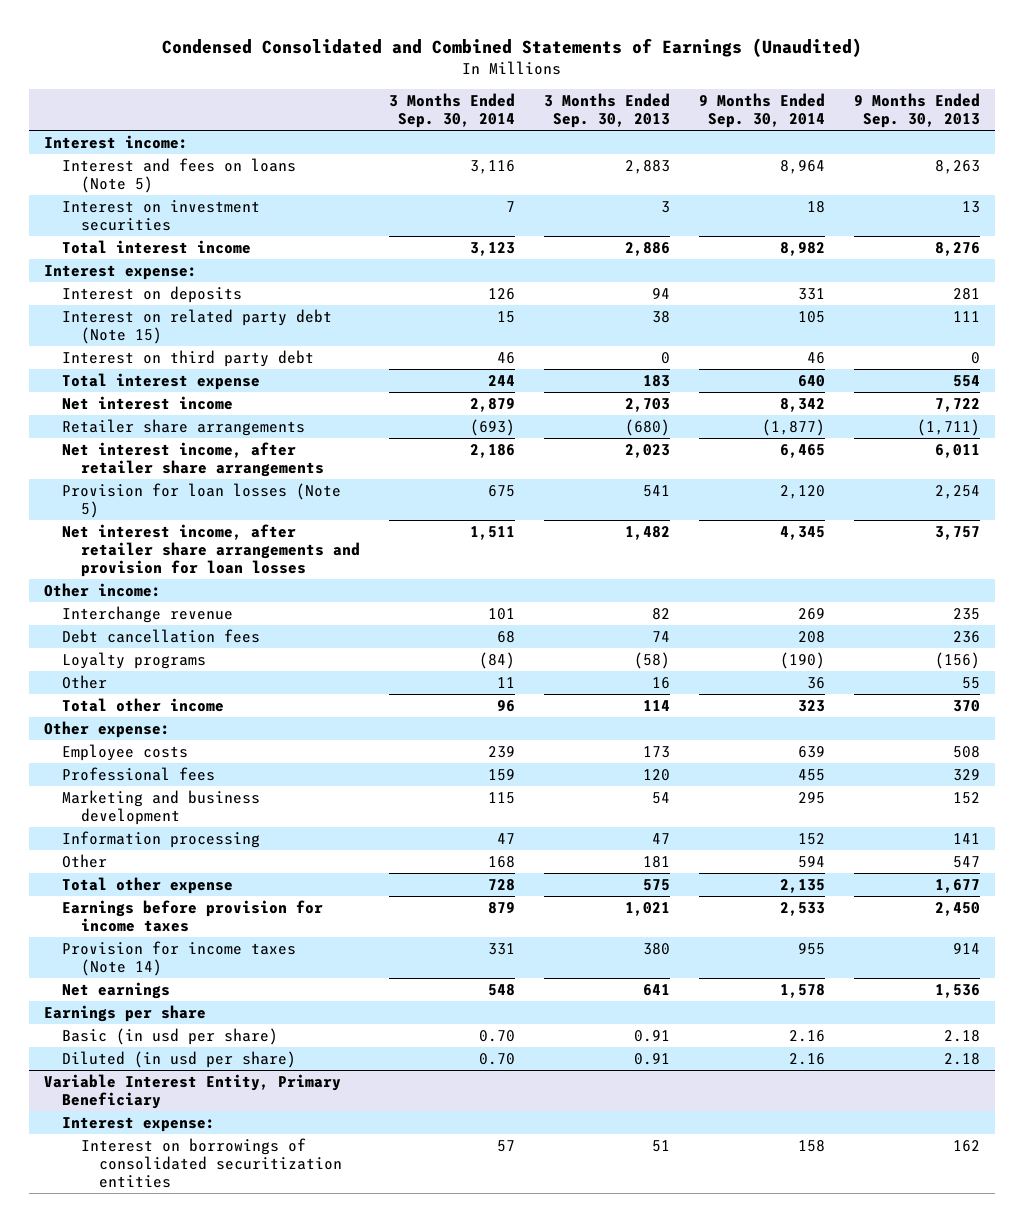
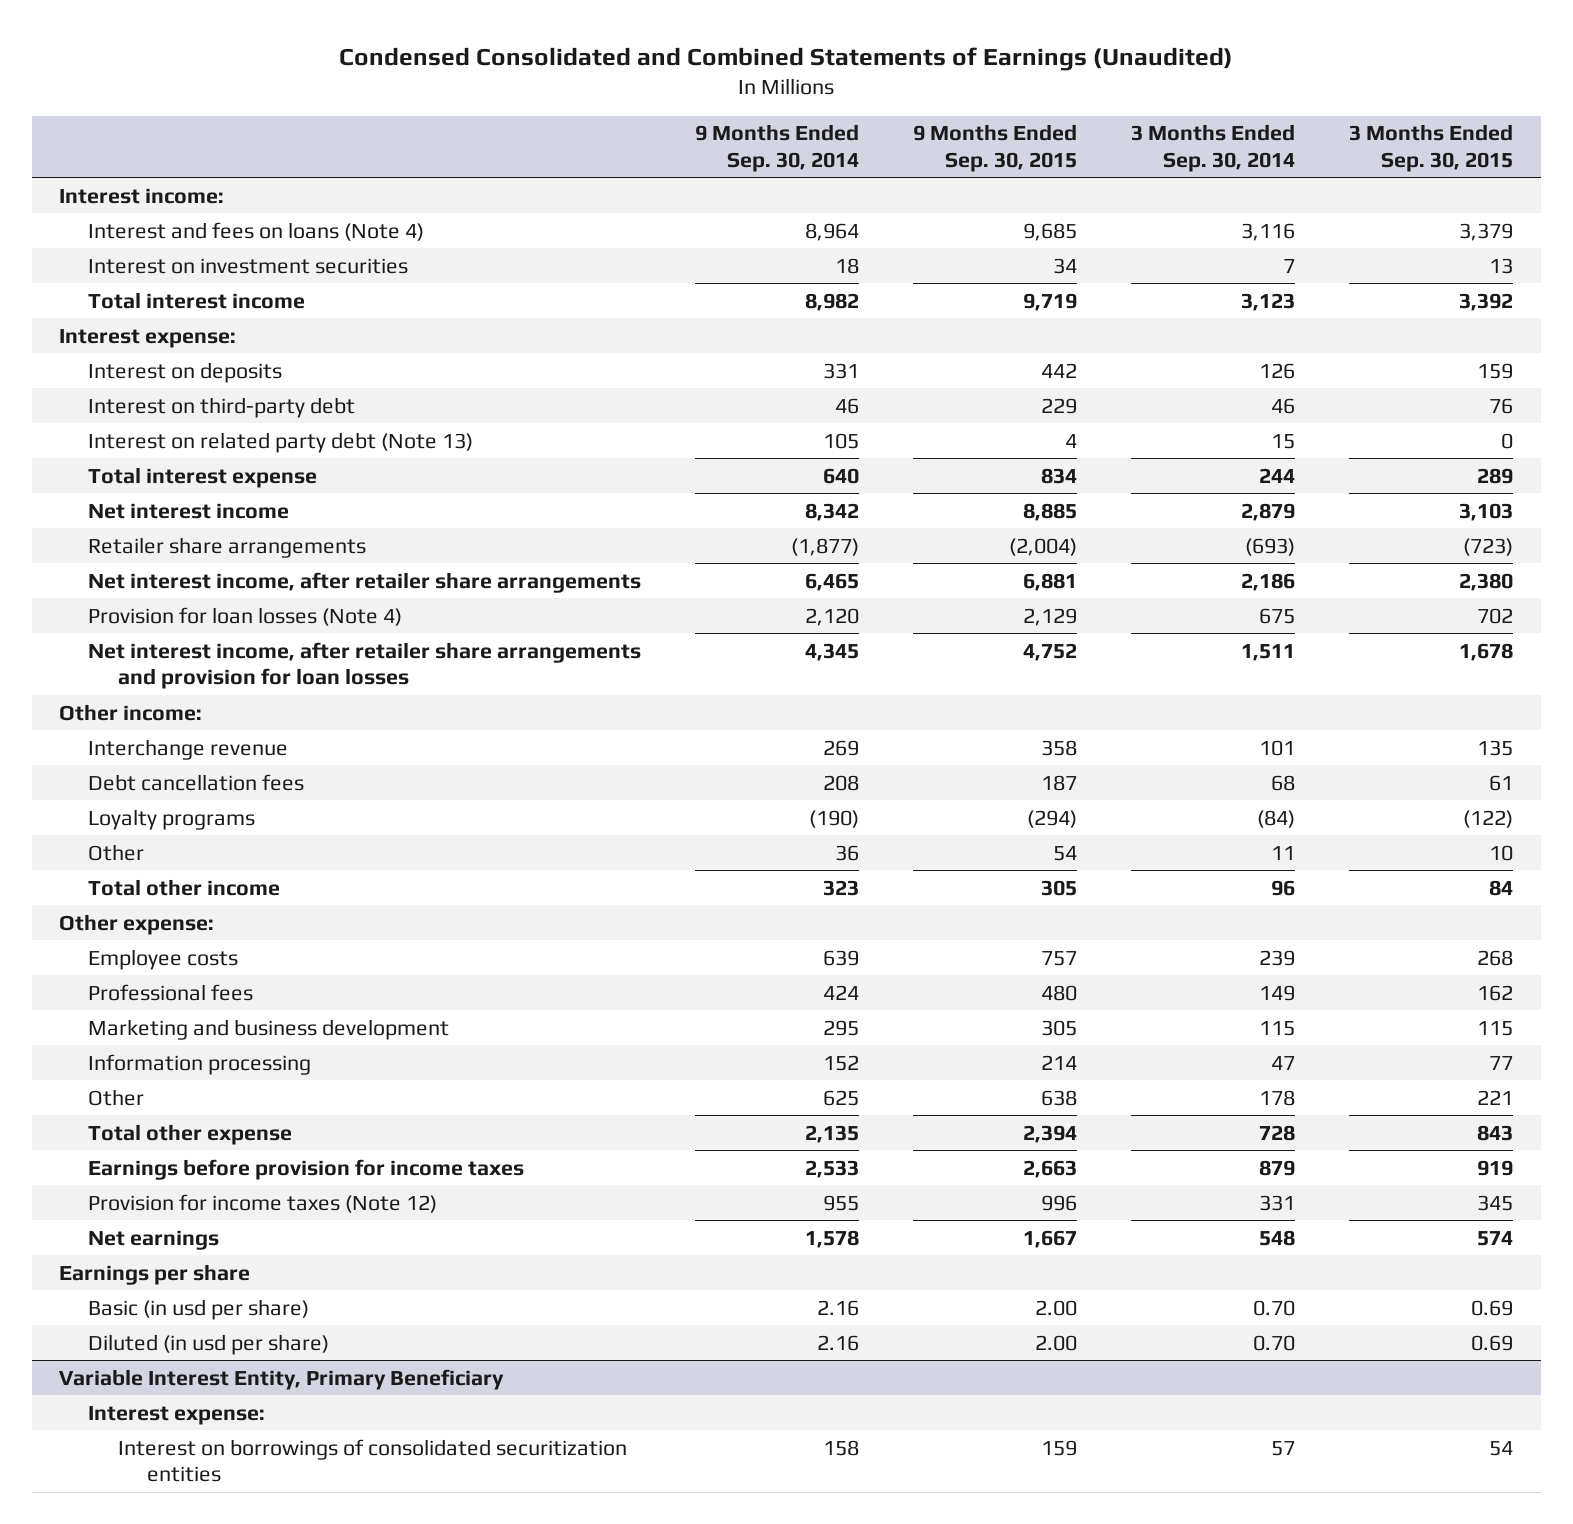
- | 3 Months Ended Sep. 30, 2014 | 3 Months Ended Sep. 30, 2013 | 9 Months Ended Sep. 30, 2014 | 9 Months Ended Sep. 30, 2013
+ | 9 Months Ended Sep. 30, 2014 | 9 Months Ended Sep. 30, 2015 | 3 Months Ended Sep. 30, 2014 | 3 Months Ended Sep. 30, 2015
- Interest and fees on loans (Note 5) | 3,116 | 2,883 | 8,964 | 8,263
+ Interest and fees on loans (Note 4) | 8,964 | 9,685 | 3,116 | 3,379
- Interest on related party debt (Note 15) | 15 | 38 | 105 | 111
- Interest on third party debt | 46 | 0 | 46 | 0
+ Interest on third-party debt | 46 | 229 | 46 | 76
+ Interest on related party debt (Note 13) | 105 | 4 | 15 | 0
- Provision for loan losses (Note 5) | 675 | 541 | 2,120 | 2,254
+ Provision for loan losses (Note 4) | 2,120 | 2,129 | 675 | 702
- Professional fees | 159 | 120 | 455 | 329
+ Professional fees | 424 | 480 | 149 | 162
- Other | 168 | 181 | 594 | 547
+ Other | 625 | 638 | 178 | 221
- Provision for income taxes (Note 14) | 331 | 380 | 955 | 914
+ Provision for income taxes (Note 12) | 955 | 996 | 331 | 345

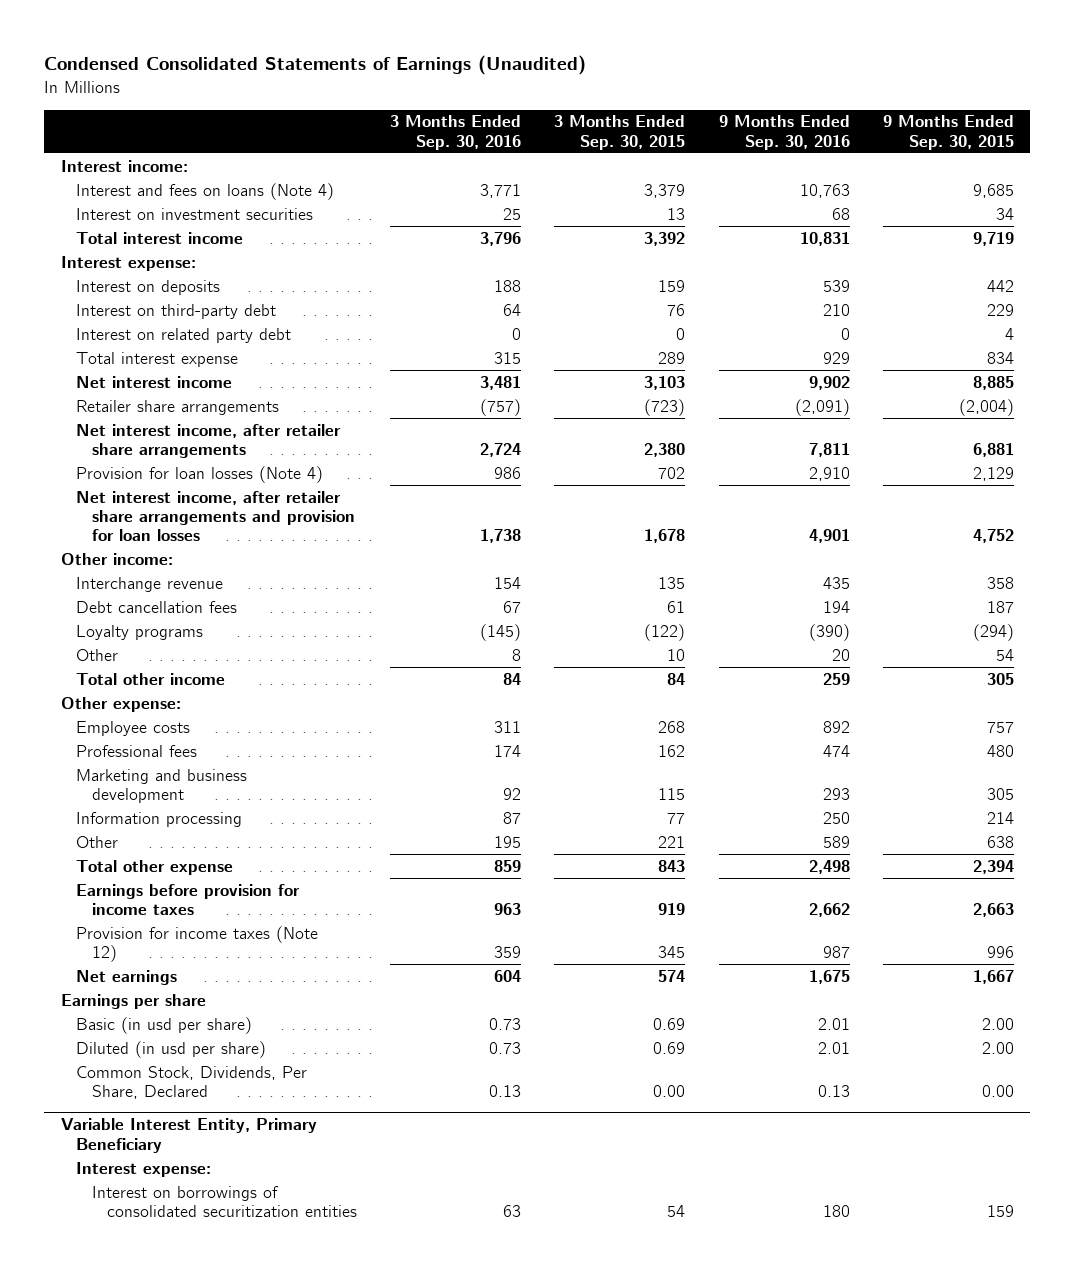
- Condensed Consolidated and Combined Statements of Earnings (Unaudited)
+ Condensed Consolidated Statements of Earnings (Unaudited)
- | 9 Months Ended Sep. 30, 2014 | 9 Months Ended Sep. 30, 2015 | 3 Months Ended Sep. 30, 2014 | 3 Months Ended Sep. 30, 2015
+ | 3 Months Ended Sep. 30, 2016 | 3 Months Ended Sep. 30, 2015 | 9 Months Ended Sep. 30, 2016 | 9 Months Ended Sep. 30, 2015
- Interest on related party debt (Note 13) | 105 | 4 | 15 | 0
+ Interest on related party debt | 0 | 0 | 0 | 4
+ Common Stock, Dividends, Per Share, Declared | 0.13 | 0.00 | 0.13 | 0.00

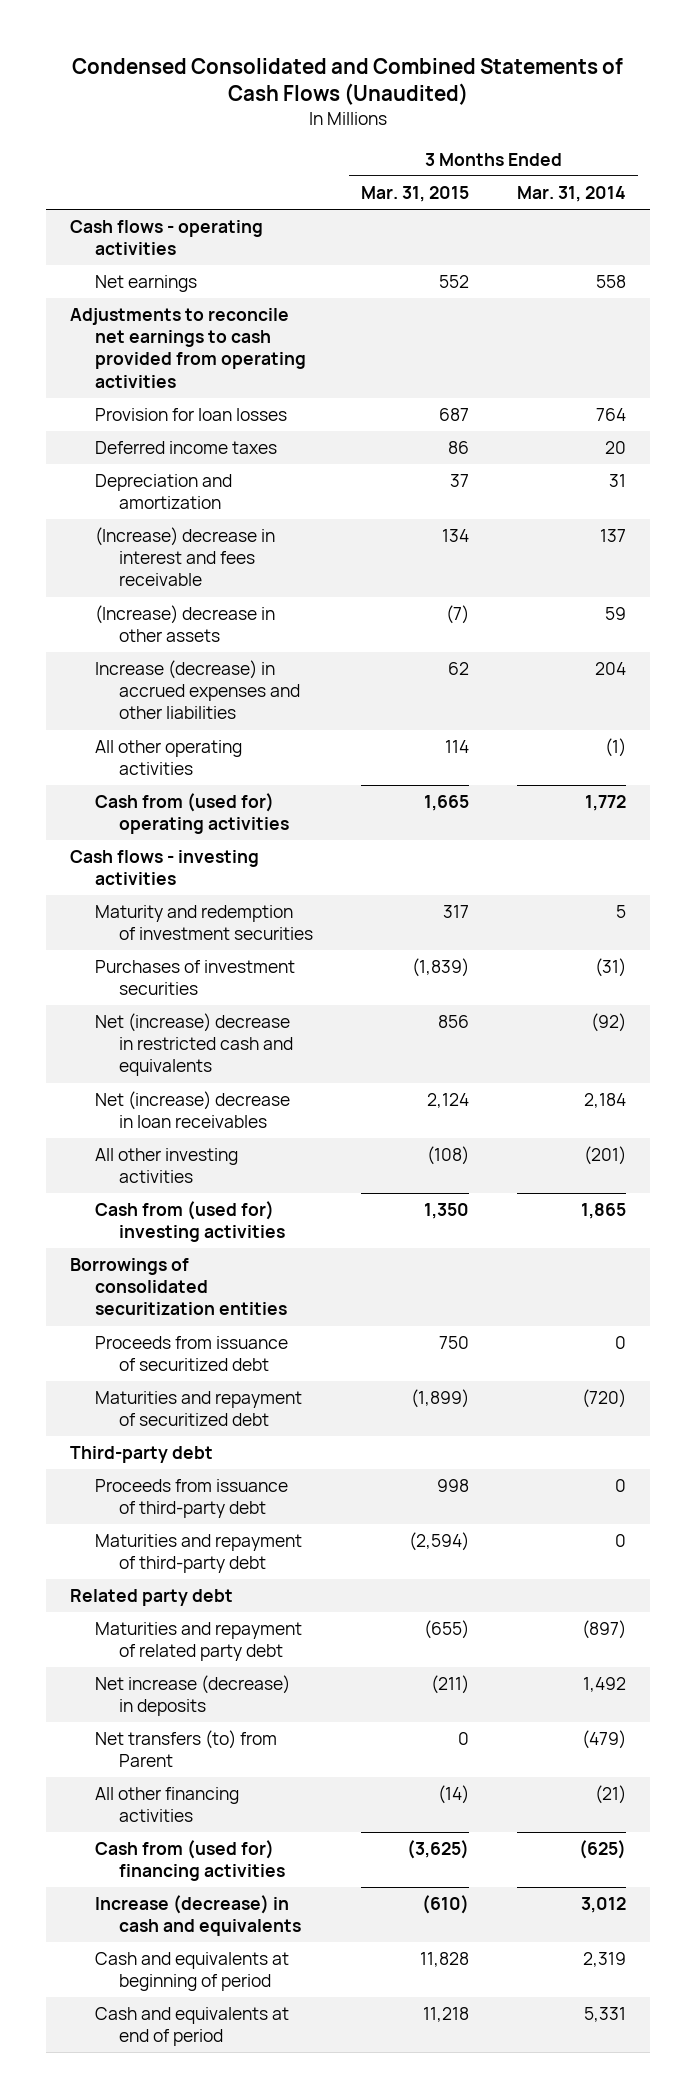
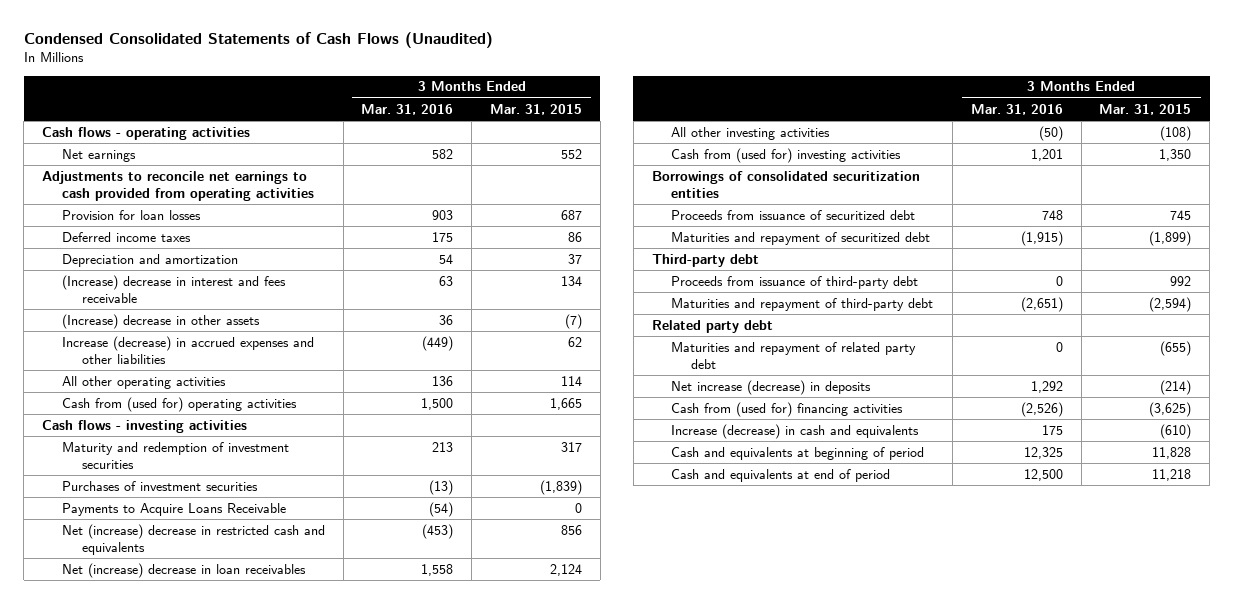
- Condensed Consolidated and Combined Statements of Cash Flows (Unaudited)
+ Condensed Consolidated Statements of Cash Flows (Unaudited)
- | 3 Months Ended Mar. 31, 2015 | 3 Months Ended Mar. 31, 2014
+ | 3 Months Ended Mar. 31, 2016 | 3 Months Ended Mar. 31, 2015
+ Payments to Acquire Loans Receivable | (54) | 0
- Proceeds from issuance of securitized debt | 750 | 0
+ Proceeds from issuance of securitized debt | 748 | 745
- Proceeds from issuance of third-party debt | 998 | 0
+ Proceeds from issuance of third-party debt | 0 | 992
- Net increase (decrease) in deposits | (211) | 1,492
- Net transfers (to) from Parent | 0 | (479)
- All other financing activities | (14) | (21)
+ Net increase (decrease) in deposits | 1,292 | (214)

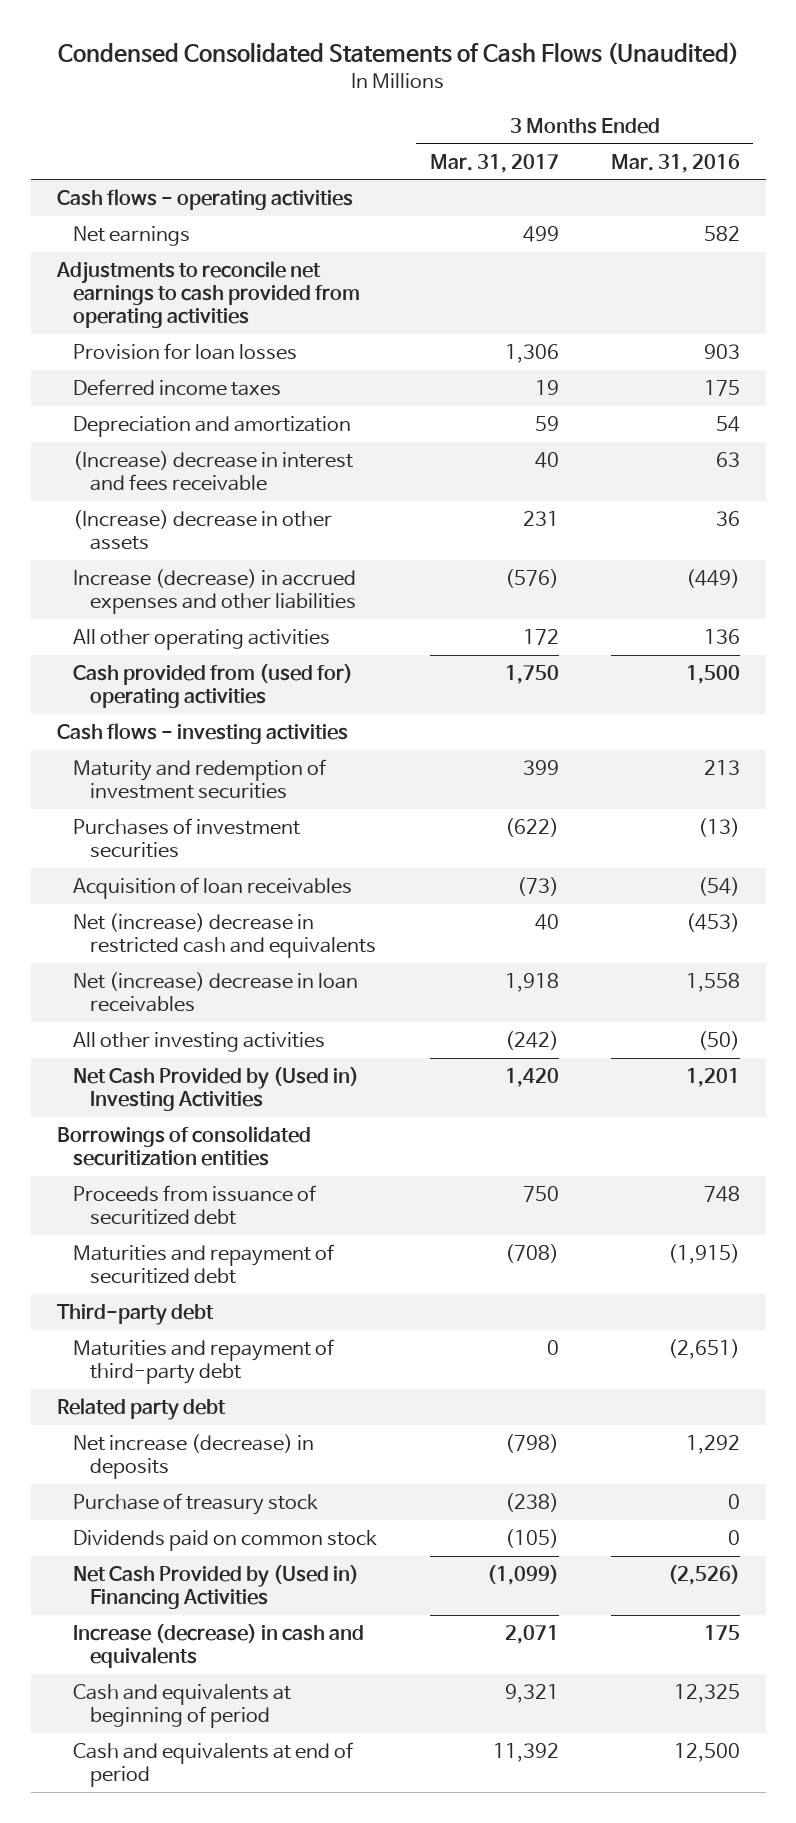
- | 3 Months Ended Mar. 31, 2016 | 3 Months Ended Mar. 31, 2015
+ | 3 Months Ended Mar. 31, 2017 | 3 Months Ended Mar. 31, 2016
- Cash from (used for) operating activities | 1,500 | 1,665
+ Cash provided from (used for) operating activities | 1,750 | 1,500
- Payments to Acquire Loans Receivable | (54) | 0
+ Acquisition of loan receivables | (73) | (54)
- Cash from (used for) investing activities | 1,201 | 1,350
+ Net Cash Provided by (Used in) Investing Activities | 1,420 | 1,201
- Proceeds from issuance of third-party debt | 0 | 992
- Maturities and repayment of related party debt | 0 | (655)
- Cash from (used for) financing activities | (2,526) | (3,625)
+ Purchase of treasury stock | (238) | 0
+ Dividends paid on common stock | (105) | 0
+ Net Cash Provided by (Used in) Financing Activities | (1,099) | (2,526)

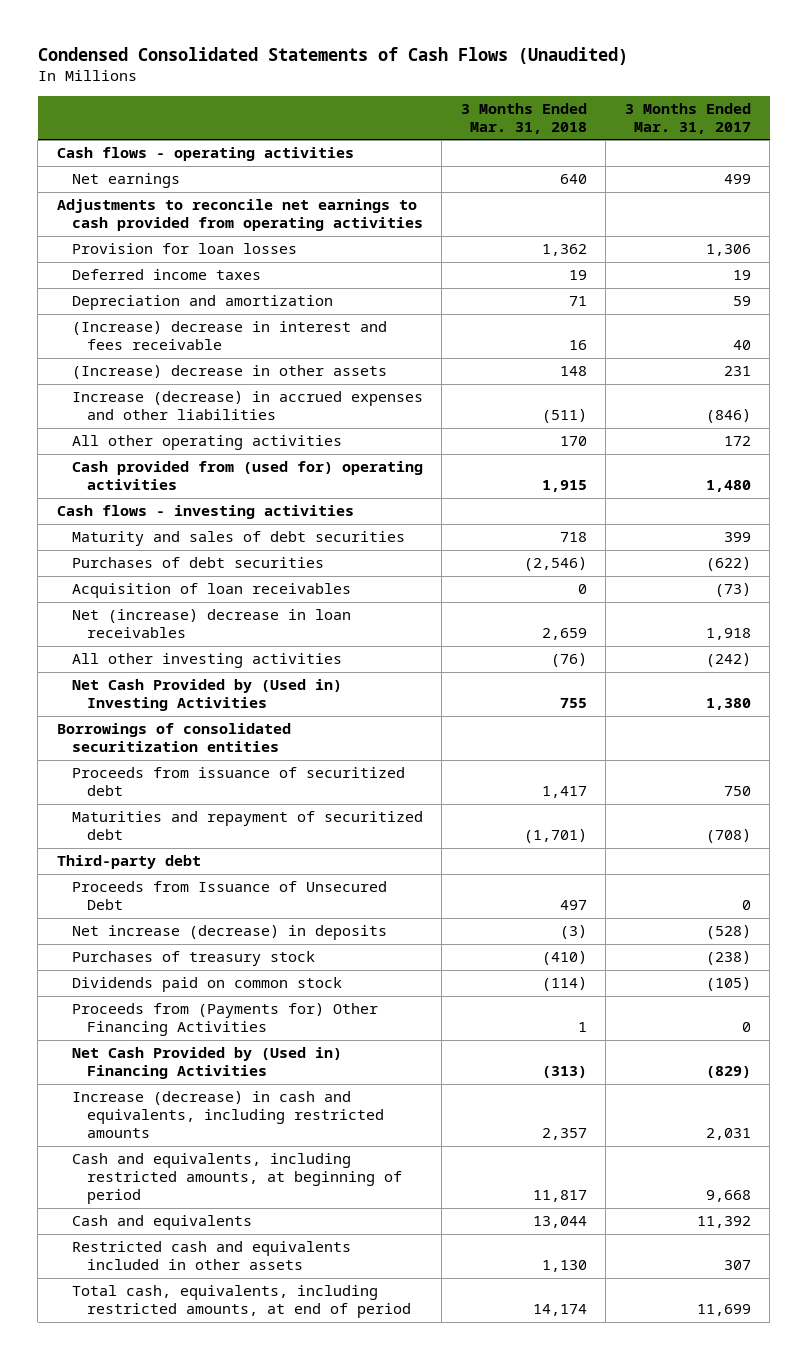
- | 3 Months Ended Mar. 31, 2017 | 3 Months Ended Mar. 31, 2016
+ | 3 Months Ended Mar. 31, 2018 | 3 Months Ended Mar. 31, 2017
- Increase (decrease) in accrued expenses and other liabilities | (576) | (449)
+ Increase (decrease) in accrued expenses and other liabilities | (511) | (846)
- Cash provided from (used for) operating activities | 1,750 | 1,500
+ Cash provided from (used for) operating activities | 1,915 | 1,480
- Maturity and redemption of investment securities | 399 | 213
- Purchases of investment securities | (622) | (13)
+ Maturity and sales of debt securities | 718 | 399
+ Purchases of debt securities | (2,546) | (622)
- Net (increase) decrease in restricted cash and equivalents | 40 | (453)
- Net Cash Provided by (Used in) Investing Activities | 1,420 | 1,201
+ Net Cash Provided by (Used in) Investing Activities | 755 | 1,380
- Maturities and repayment of third-party debt | 0 | (2,651)
- Related party debt
- Net increase (decrease) in deposits | (798) | 1,292
- Purchase of treasury stock | (238) | 0
+ Proceeds from Issuance of Unsecured Debt | 497 | 0
+ Net increase (decrease) in deposits | (3) | (528)
+ Purchases of treasury stock | (410) | (238)
- Net Cash Provided by (Used in) Financing Activities | (1,099) | (2,526)
- Increase (decrease) in cash and equivalents | 2,071 | 175
- Cash and equivalents at beginning of period | 9,321 | 12,325
- Cash and equivalents at end of period | 11,392 | 12,500
+ Proceeds from (Payments for) Other Financing Activities | 1 | 0
+ Net Cash Provided by (Used in) Financing Activities | (313) | (829)
+ Increase (decrease) in cash and equivalents, including restricted amounts | 2,357 | 2,031
+ Cash and equivalents, including restricted amounts, at beginning of period | 11,817 | 9,668
+ Cash and equivalents | 13,044 | 11,392
+ Restricted cash and equivalents included in other assets | 1,130 | 307
+ Total cash, equivalents, including restricted amounts, at end of period | 14,174 | 11,699

